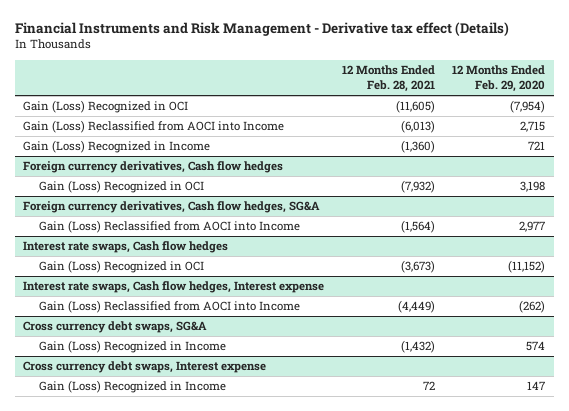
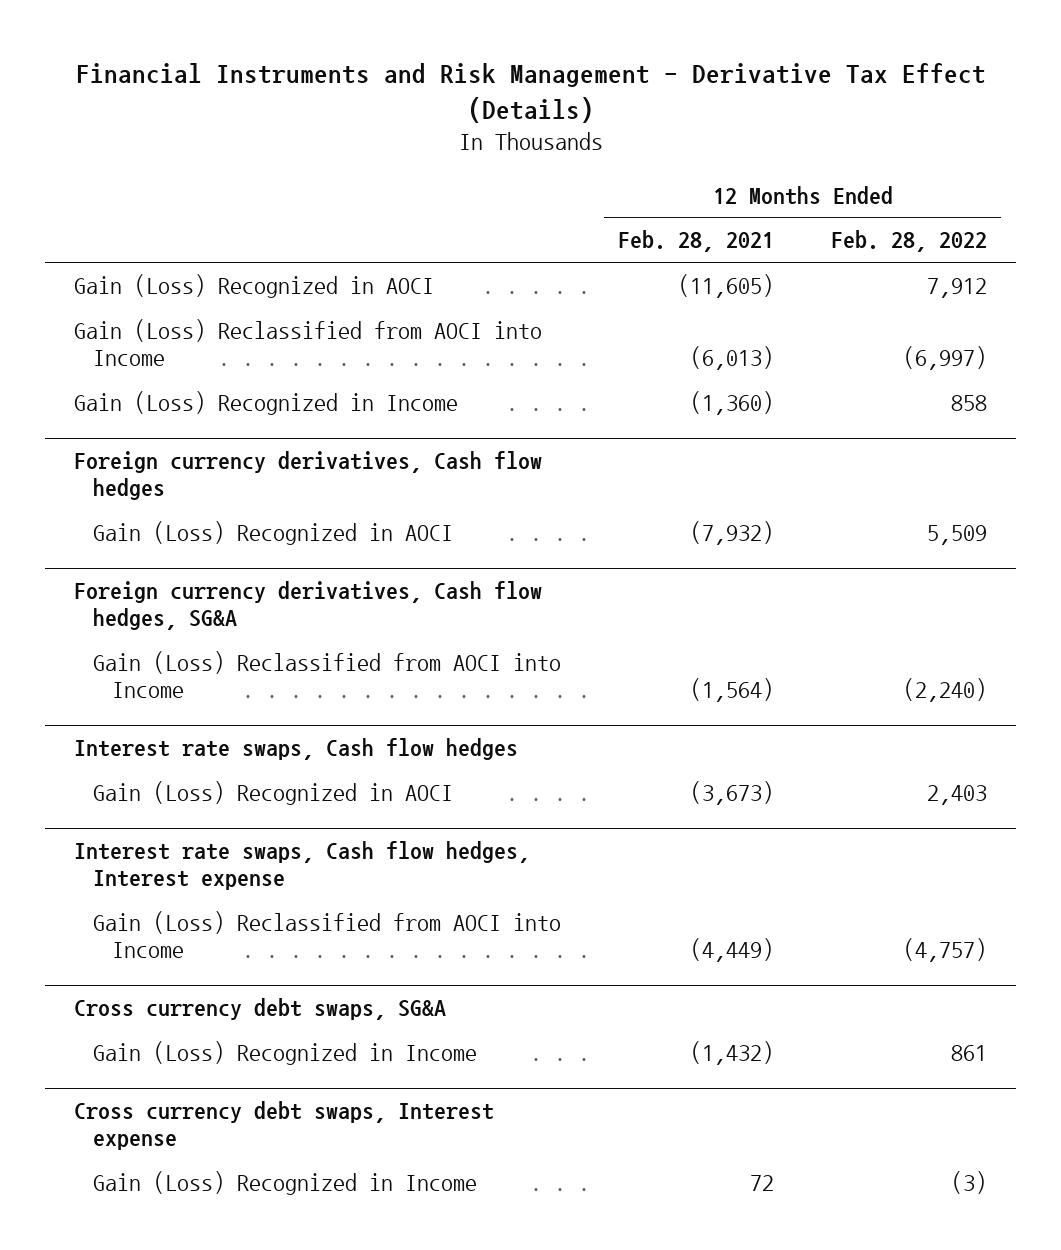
- Financial Instruments and Risk Management - Derivative tax effect (Details)
+ Financial Instruments and Risk Management - Derivative Tax Effect (Details)
- | 12 Months Ended Feb. 28, 2021 | 12 Months Ended Feb. 29, 2020
+ | 12 Months Ended Feb. 28, 2021 | 12 Months Ended Feb. 28, 2022
- Gain (Loss) Recognized in OCI | (11,605) | (7,954)
+ Gain (Loss) Recognized in AOCI | (11,605) | 7,912
@ Foreign currency derivatives, Cash flow hedges
- Gain (Loss) Recognized in OCI | (7,932) | 3,198
+ Gain (Loss) Recognized in AOCI | (7,932) | 5,509
@ Interest rate swaps, Cash flow hedges
- Gain (Loss) Recognized in OCI | (3,673) | (11,152)
+ Gain (Loss) Recognized in AOCI | (3,673) | 2,403

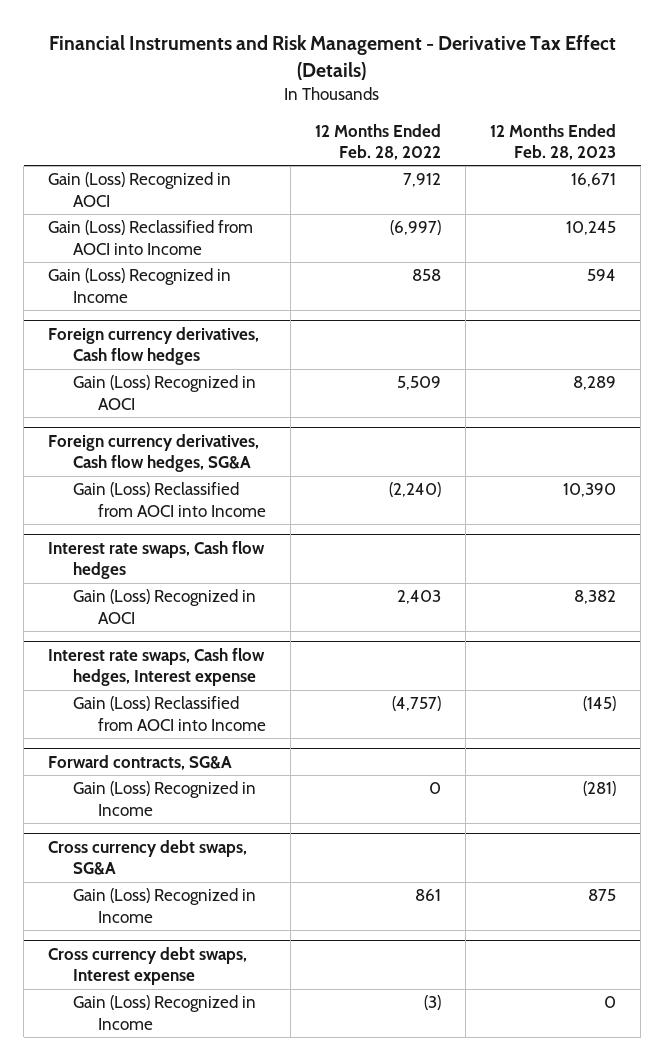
- | 12 Months Ended Feb. 28, 2021 | 12 Months Ended Feb. 28, 2022
+ | 12 Months Ended Feb. 28, 2022 | 12 Months Ended Feb. 28, 2023
+ Forward contracts, SG&A
+ Gain (Loss) Recognized in Income | 0 | (281)

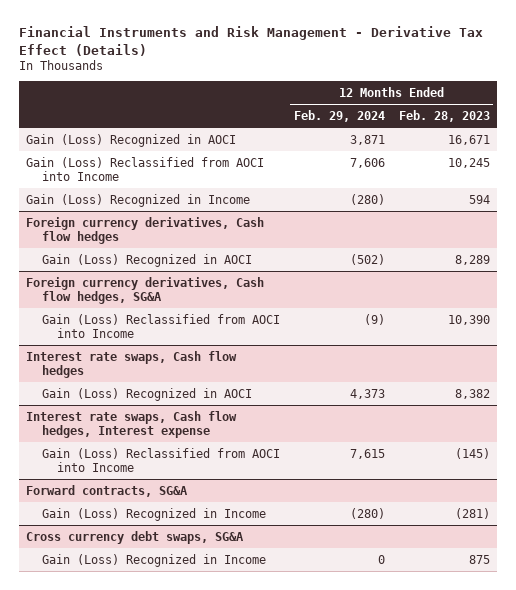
- | 12 Months Ended Feb. 28, 2022 | 12 Months Ended Feb. 28, 2023
+ | 12 Months Ended Feb. 29, 2024 | 12 Months Ended Feb. 28, 2023
- Cross currency debt swaps, Interest expense
- Gain (Loss) Recognized in Income | (3) | 0

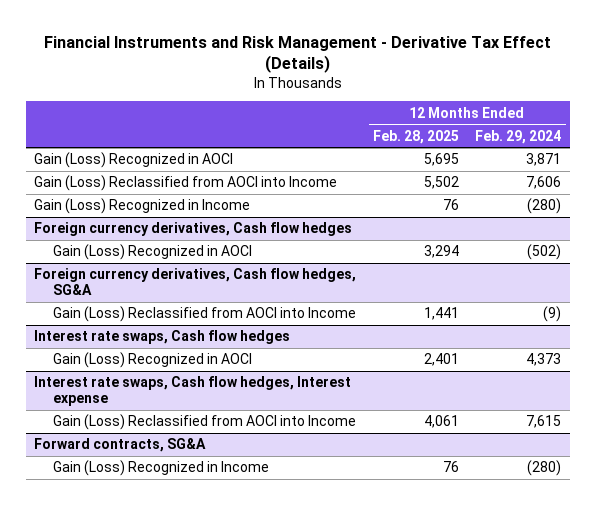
- | 12 Months Ended Feb. 29, 2024 | 12 Months Ended Feb. 28, 2023
+ | 12 Months Ended Feb. 28, 2025 | 12 Months Ended Feb. 29, 2024
- Cross currency debt swaps, SG&A
- Gain (Loss) Recognized in Income | 0 | 875

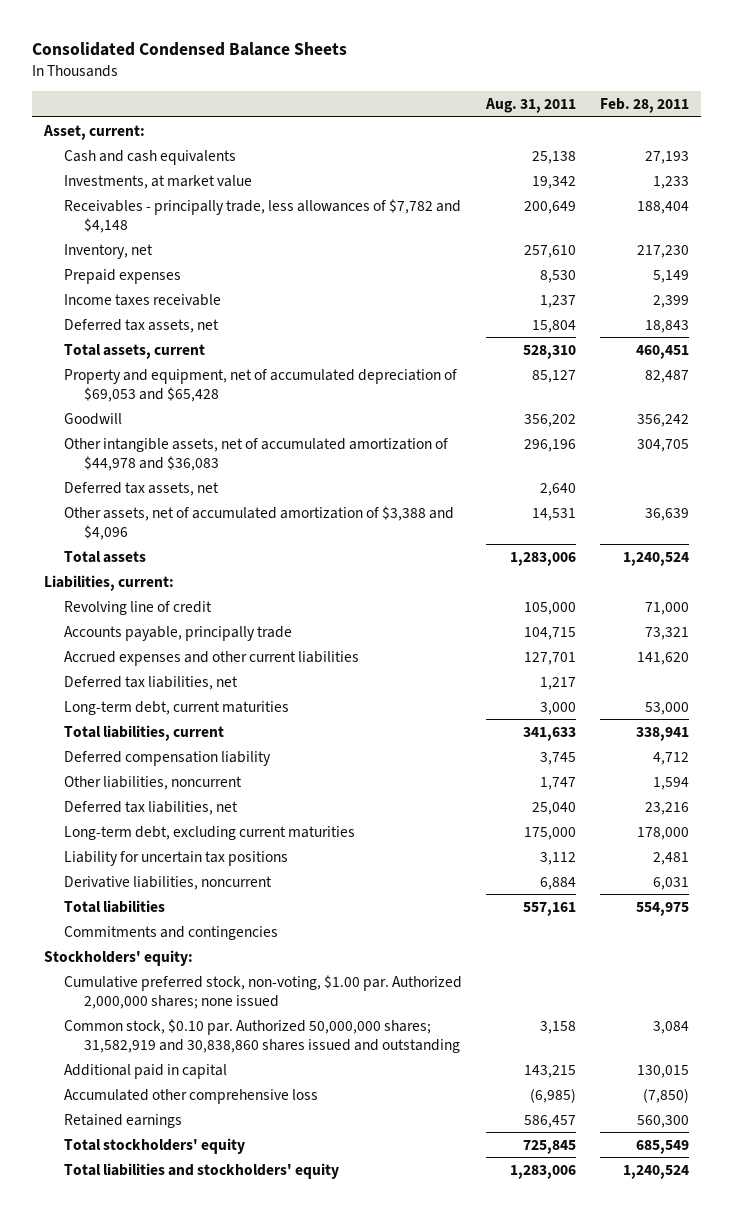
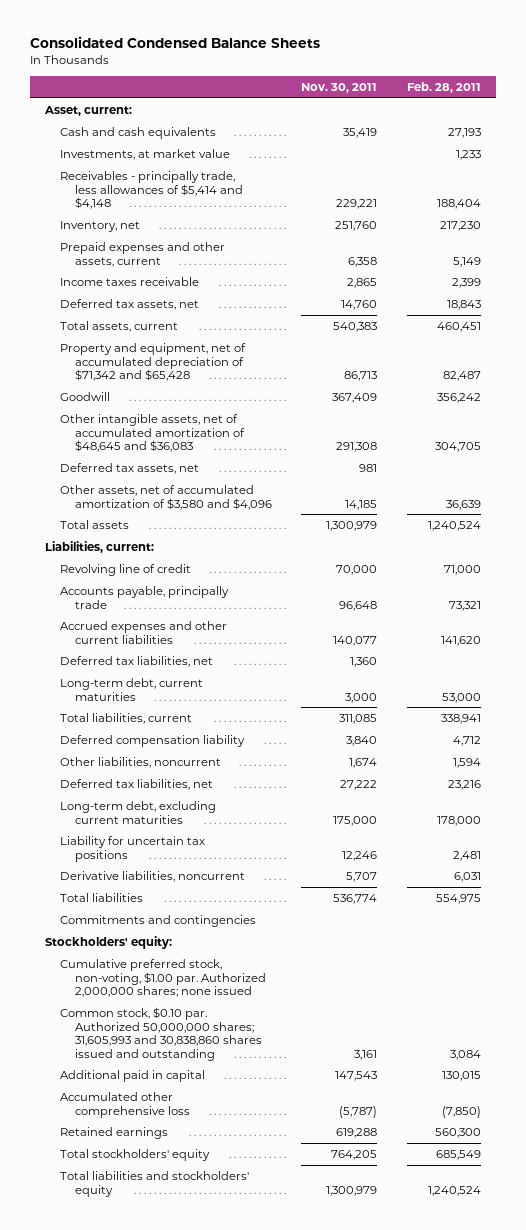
- | Aug. 31, 2011 | Feb. 28, 2011
+ | Nov. 30, 2011 | Feb. 28, 2011
- Receivables - principally trade, less allowances of $7,782 and $4,148 | 200,649 | 188,404
+ Receivables - principally trade, less allowances of $5,414 and $4,148 | 229,221 | 188,404
- Prepaid expenses | 8,530 | 5,149
+ Prepaid expenses and other assets, current | 6,358 | 5,149
- Property and equipment, net of accumulated depreciation of $69,053 and $65,428 | 85,127 | 82,487
+ Property and equipment, net of accumulated depreciation of $71,342 and $65,428 | 86,713 | 82,487
- Other intangible assets, net of accumulated amortization of $44,978 and $36,083 | 296,196 | 304,705
+ Other intangible assets, net of accumulated amortization of $48,645 and $36,083 | 291,308 | 304,705
- Other assets, net of accumulated amortization of $3,388 and $4,096 | 14,531 | 36,639
+ Other assets, net of accumulated amortization of $3,580 and $4,096 | 14,185 | 36,639
- Common stock, $0.10 par. Authorized 50,000,000 shares; 31,582,919 and 30,838,860 shares issued and outstanding | 3,158 | 3,084
+ Common stock, $0.10 par. Authorized 50,000,000 shares; 31,605,993 and 30,838,860 shares issued and outstanding | 3,161 | 3,084

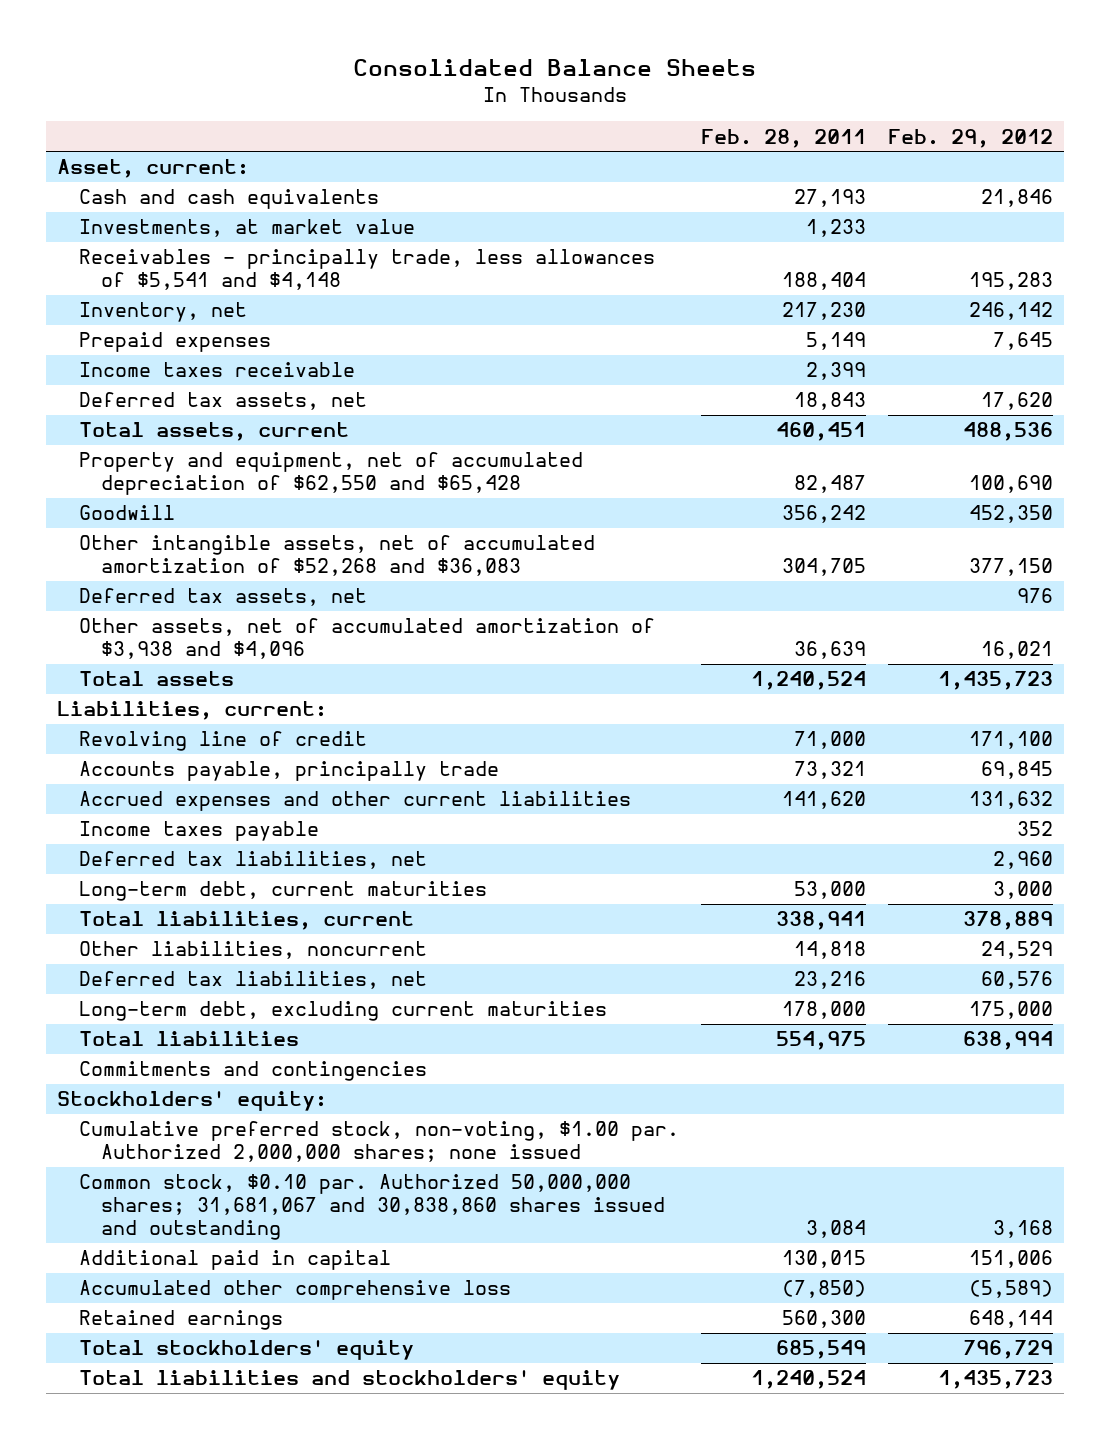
- Consolidated Condensed Balance Sheets
+ Consolidated Balance Sheets
- | Nov. 30, 2011 | Feb. 28, 2011
+ | Feb. 28, 2011 | Feb. 29, 2012
- Receivables - principally trade, less allowances of $5,414 and $4,148 | 229,221 | 188,404
+ Receivables - principally trade, less allowances of $5,541 and $4,148 | 188,404 | 195,283
- Prepaid expenses and other assets, current | 6,358 | 5,149
+ Prepaid expenses | 5,149 | 7,645
- Property and equipment, net of accumulated depreciation of $71,342 and $65,428 | 86,713 | 82,487
+ Property and equipment, net of accumulated depreciation of $62,550 and $65,428 | 82,487 | 100,690
- Other intangible assets, net of accumulated amortization of $48,645 and $36,083 | 291,308 | 304,705
+ Other intangible assets, net of accumulated amortization of $52,268 and $36,083 | 304,705 | 377,150
- Other assets, net of accumulated amortization of $3,580 and $4,096 | 14,185 | 36,639
+ Other assets, net of accumulated amortization of $3,938 and $4,096 | 36,639 | 16,021
+ Income taxes payable | | 352
- Deferred compensation liability | 3,840 | 4,712
- Other liabilities, noncurrent | 1,674 | 1,594
+ Other liabilities, noncurrent | 14,818 | 24,529
- Liability for uncertain tax positions | 12,246 | 2,481
- Derivative liabilities, noncurrent | 5,707 | 6,031
- Common stock, $0.10 par. Authorized 50,000,000 shares; 31,605,993 and 30,838,860 shares issued and outstanding | 3,161 | 3,084
+ Common stock, $0.10 par. Authorized 50,000,000 shares; 31,681,067 and 30,838,860 shares issued and outstanding | 3,084 | 3,168

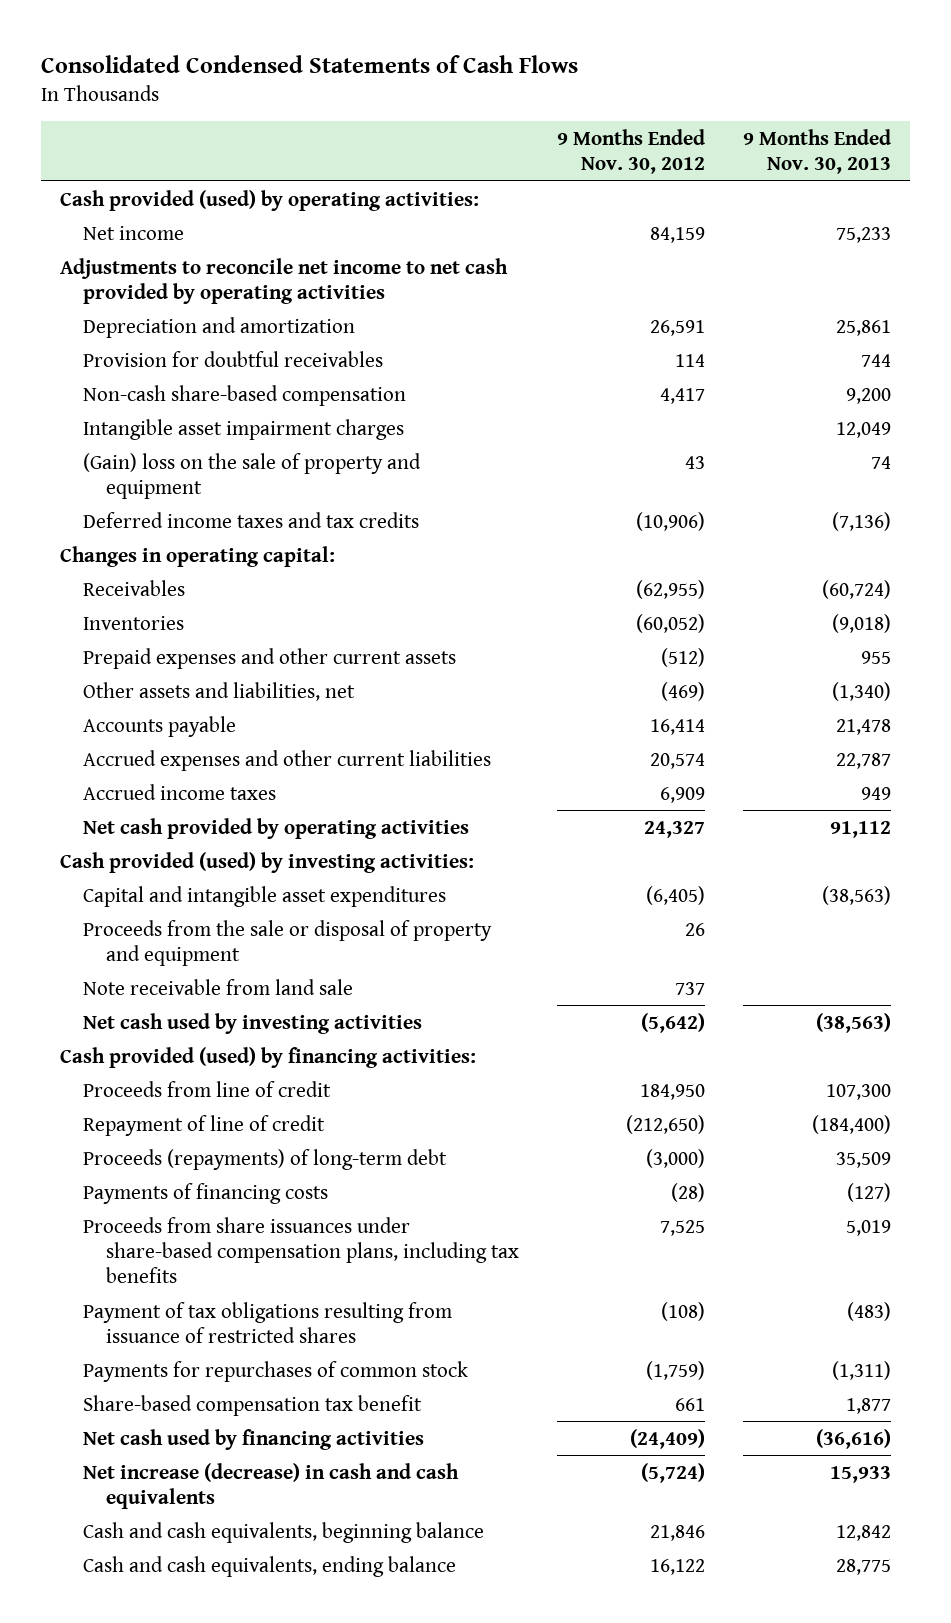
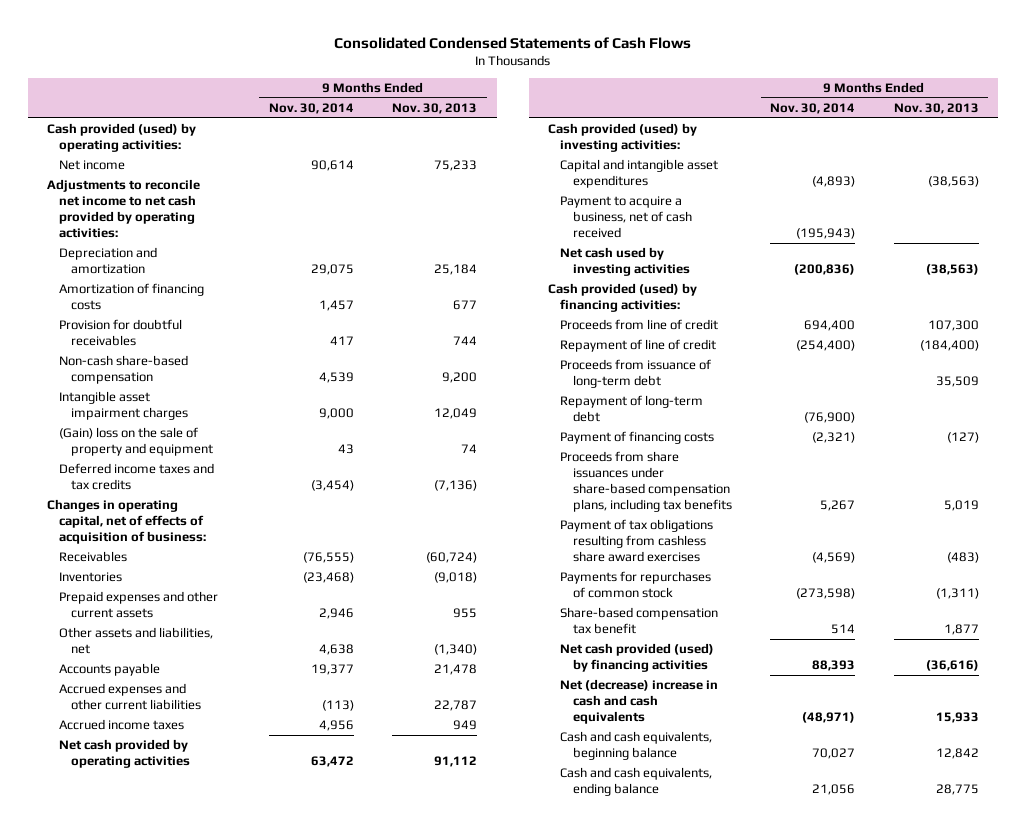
- | 9 Months Ended Nov. 30, 2012 | 9 Months Ended Nov. 30, 2013
+ | 9 Months Ended Nov. 30, 2014 | 9 Months Ended Nov. 30, 2013
- Adjustments to reconcile net income to net cash provided by operating activities
- Depreciation and amortization | 26,591 | 25,861
+ Adjustments to reconcile net income to net cash provided by operating activities:
+ Depreciation and amortization | 29,075 | 25,184
+ Amortization of financing costs | 1,457 | 677
- Changes in operating capital:
+ Changes in operating capital, net of effects of acquisition of business:
- Proceeds from the sale or disposal of property and equipment | 26 |
- Note receivable from land sale | 737 |
+ Payment to acquire a business, net of cash received | (195,943) |
- Proceeds (repayments) of long-term debt | (3,000) | 35,509
- Payments of financing costs | (28) | (127)
+ Proceeds from issuance of long-term debt | | 35,509
+ Repayment of long-term debt | (76,900) |
+ Payment of financing costs | (2,321) | (127)
- Payment of tax obligations resulting from issuance of restricted shares | (108) | (483)
+ Payment of tax obligations resulting from cashless share award exercises | (4,569) | (483)
- Net cash used by financing activities | (24,409) | (36,616)
- Net increase (decrease) in cash and cash equivalents | (5,724) | 15,933
+ Net cash provided (used) by financing activities | 88,393 | (36,616)
+ Net (decrease) increase in cash and cash equivalents | (48,971) | 15,933

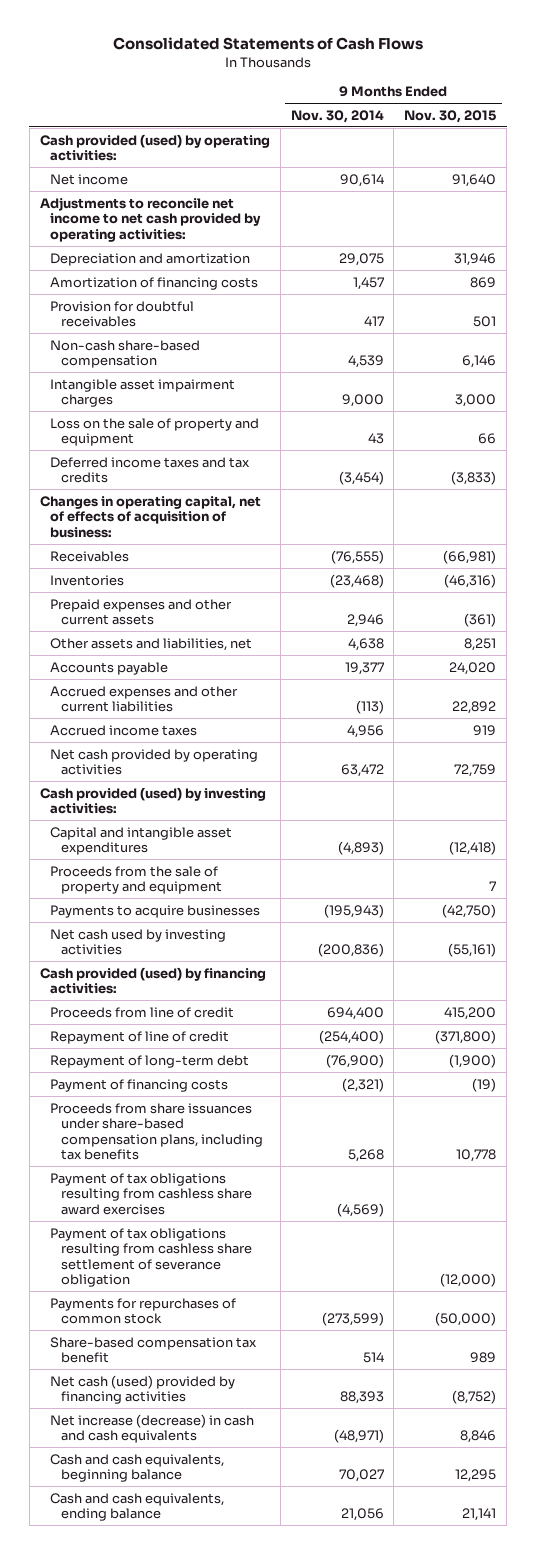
- Consolidated Condensed Statements of Cash Flows
+ Consolidated Statements of Cash Flows
- | 9 Months Ended Nov. 30, 2014 | 9 Months Ended Nov. 30, 2013
+ | 9 Months Ended Nov. 30, 2014 | 9 Months Ended Nov. 30, 2015
- (Gain) loss on the sale of property and equipment | 43 | 74
+ Loss on the sale of property and equipment | 43 | 66
- Payment to acquire a business, net of cash received | (195,943) |
+ Proceeds from the sale of property and equipment | | 7
+ Payments to acquire businesses | (195,943) | (42,750)
- Proceeds from issuance of long-term debt | | 35,509
- Proceeds from share issuances under share-based compensation plans, including tax benefits | 5,267 | 5,019
+ Proceeds from share issuances under share-based compensation plans, including tax benefits | 5,268 | 10,778
- Payments for repurchases of common stock | (273,598) | (1,311)
+ Payment of tax obligations resulting from cashless share settlement of severance obligation | | (12,000)
+ Payments for repurchases of common stock | (273,599) | (50,000)
- Net cash provided (used) by financing activities | 88,393 | (36,616)
- Net (decrease) increase in cash and cash equivalents | (48,971) | 15,933
+ Net cash (used) provided by financing activities | 88,393 | (8,752)
+ Net increase (decrease) in cash and cash equivalents | (48,971) | 8,846

